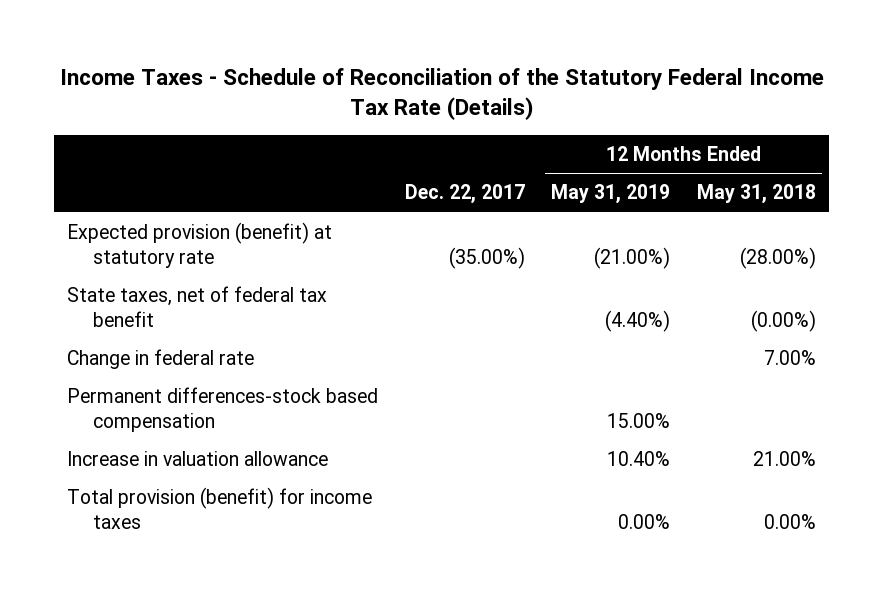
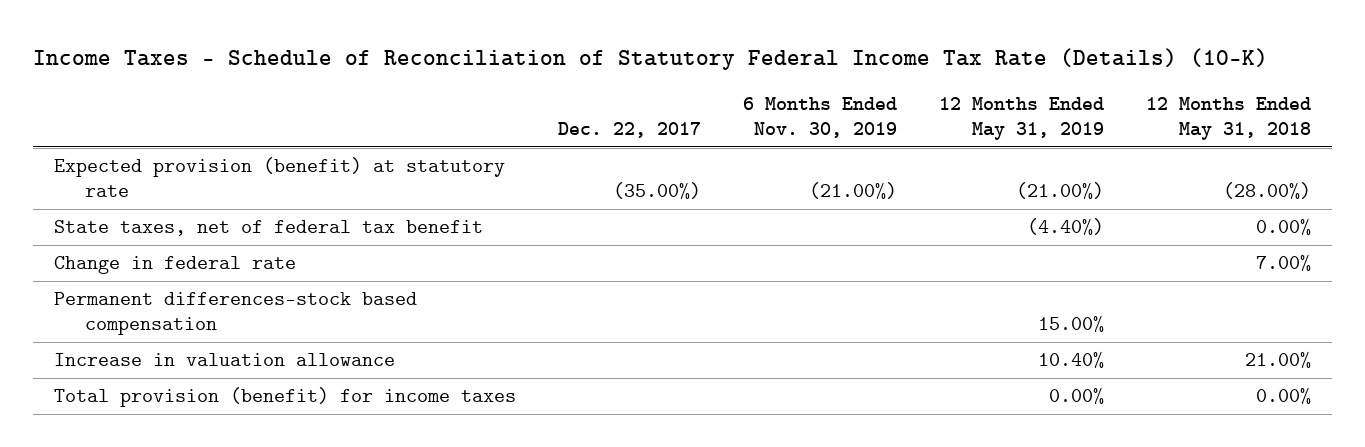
- Income Taxes - Schedule of Reconciliation of the Statutory Federal Income Tax Rate (Details)
+ Income Taxes - Schedule of Reconciliation of Statutory Federal Income Tax Rate (Details) (10-K)
- | Dec. 22, 2017 | 12 Months Ended May 31, 2019 | 12 Months Ended May 31, 2018
+ | Dec. 22, 2017 | 6 Months Ended Nov. 30, 2019 | 12 Months Ended May 31, 2019 | 12 Months Ended May 31, 2018
- State taxes, net of federal tax benefit | | (4.40%) | (0.00%)
+ State taxes, net of federal tax benefit | | | (4.40%) | 0.00%

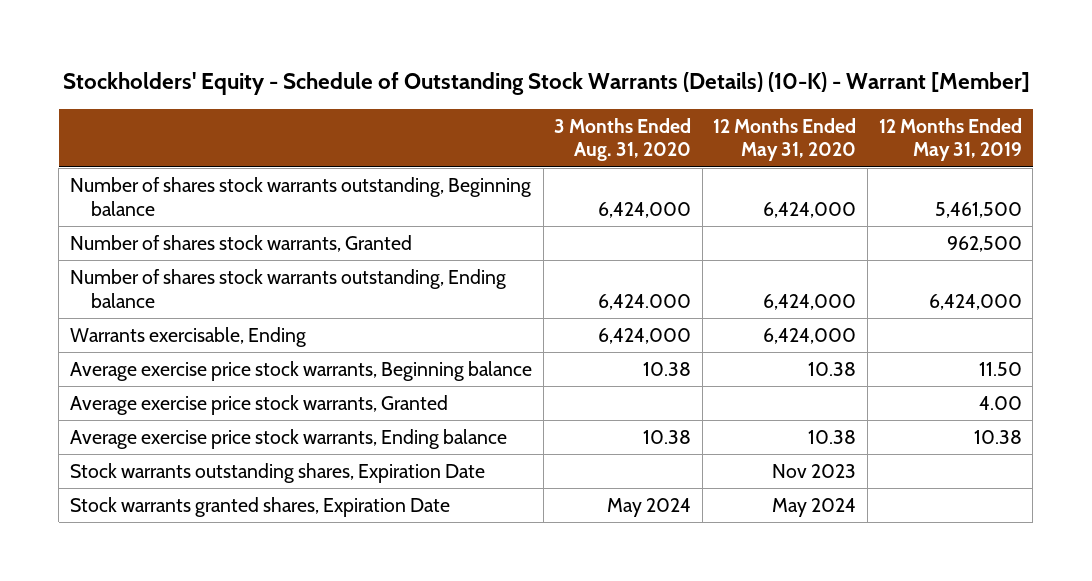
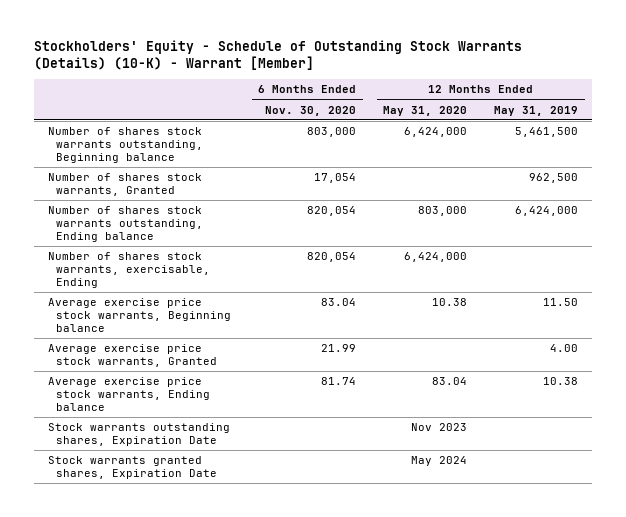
- | 3 Months Ended Aug. 31, 2020 | 12 Months Ended May 31, 2020 | 12 Months Ended May 31, 2019
+ | 6 Months Ended Nov. 30, 2020 | 12 Months Ended May 31, 2020 | 12 Months Ended May 31, 2019
- Number of shares stock warrants outstanding, Ending balance | 6,424.000 | 6,424,000 | 6,424,000
- Warrants exercisable, Ending | 6,424,000 | 6,424,000 |
+ Number of shares stock warrants outstanding, Ending balance | 820,054 | 803,000 | 6,424,000
+ Number of shares stock warrants, exercisable, Ending | 820,054 | 6,424,000 |
- Average exercise price stock warrants, Ending balance | 10.38 | 10.38 | 10.38
+ Average exercise price stock warrants, Ending balance | 81.74 | 83.04 | 10.38

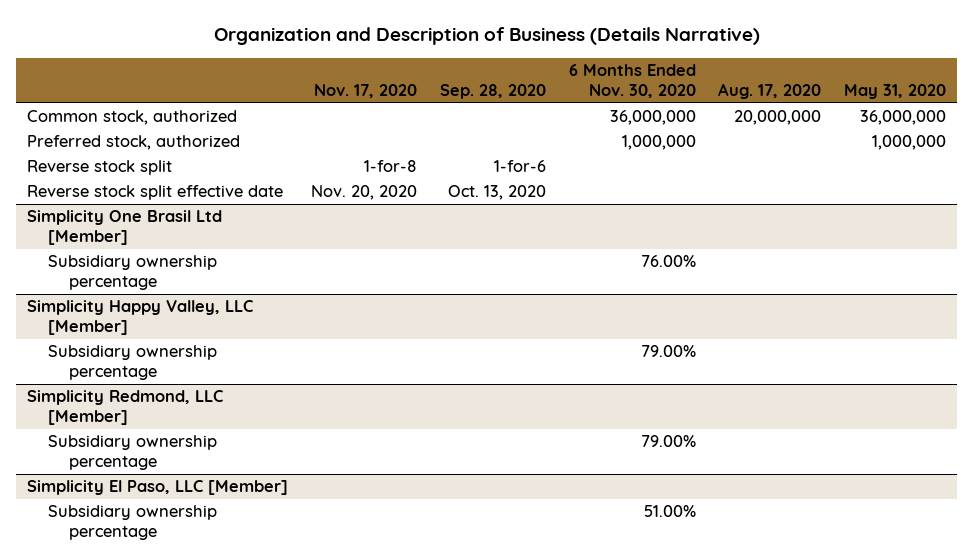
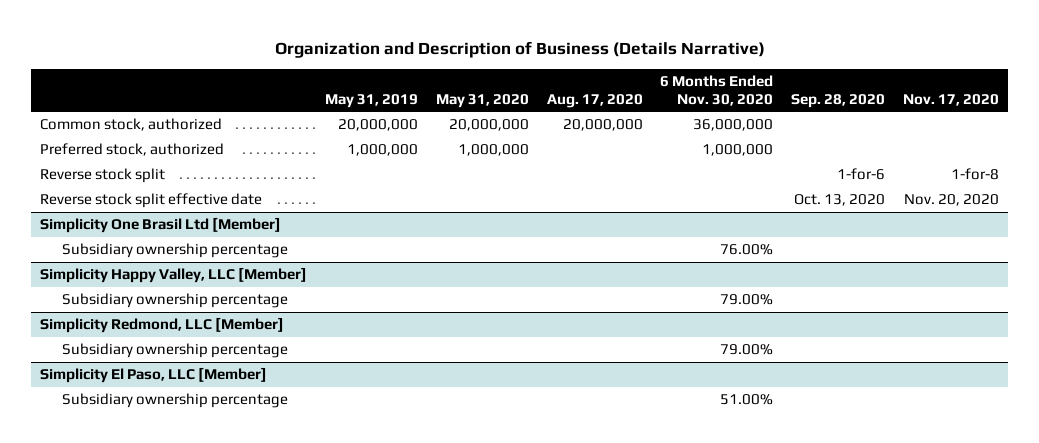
- | Nov. 17, 2020 | Sep. 28, 2020 | 6 Months Ended Nov. 30, 2020 | Aug. 17, 2020 | May 31, 2020
+ | May 31, 2019 | May 31, 2020 | Aug. 17, 2020 | 6 Months Ended Nov. 30, 2020 | Sep. 28, 2020 | Nov. 17, 2020
- Common stock, authorized | | | 36,000,000 | 20,000,000 | 36,000,000
+ Common stock, authorized | 20,000,000 | 20,000,000 | 20,000,000 | 36,000,000 | |

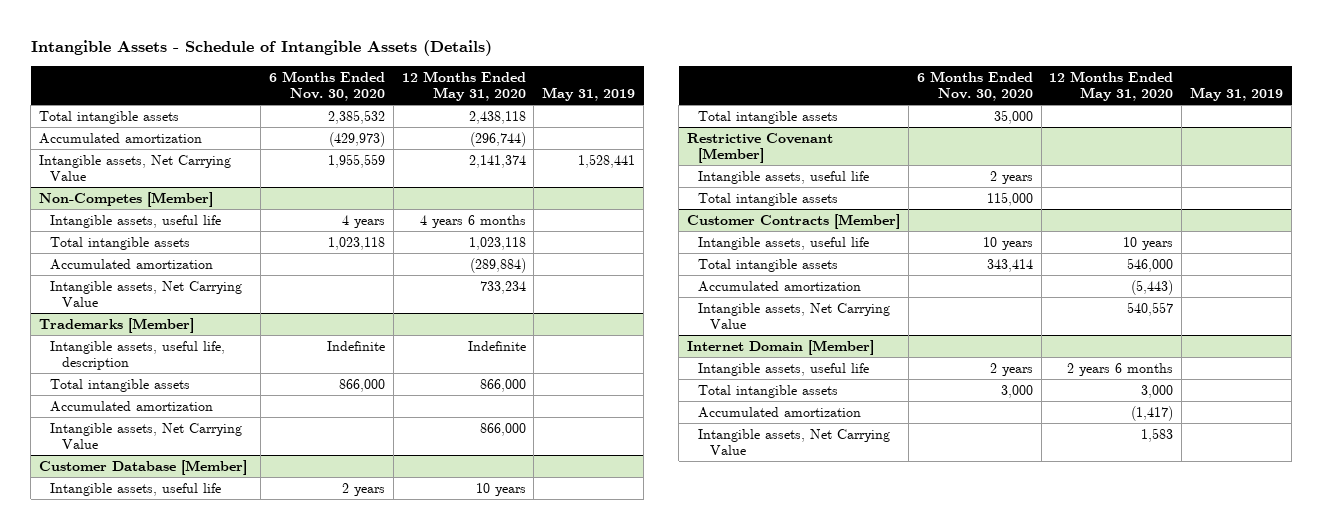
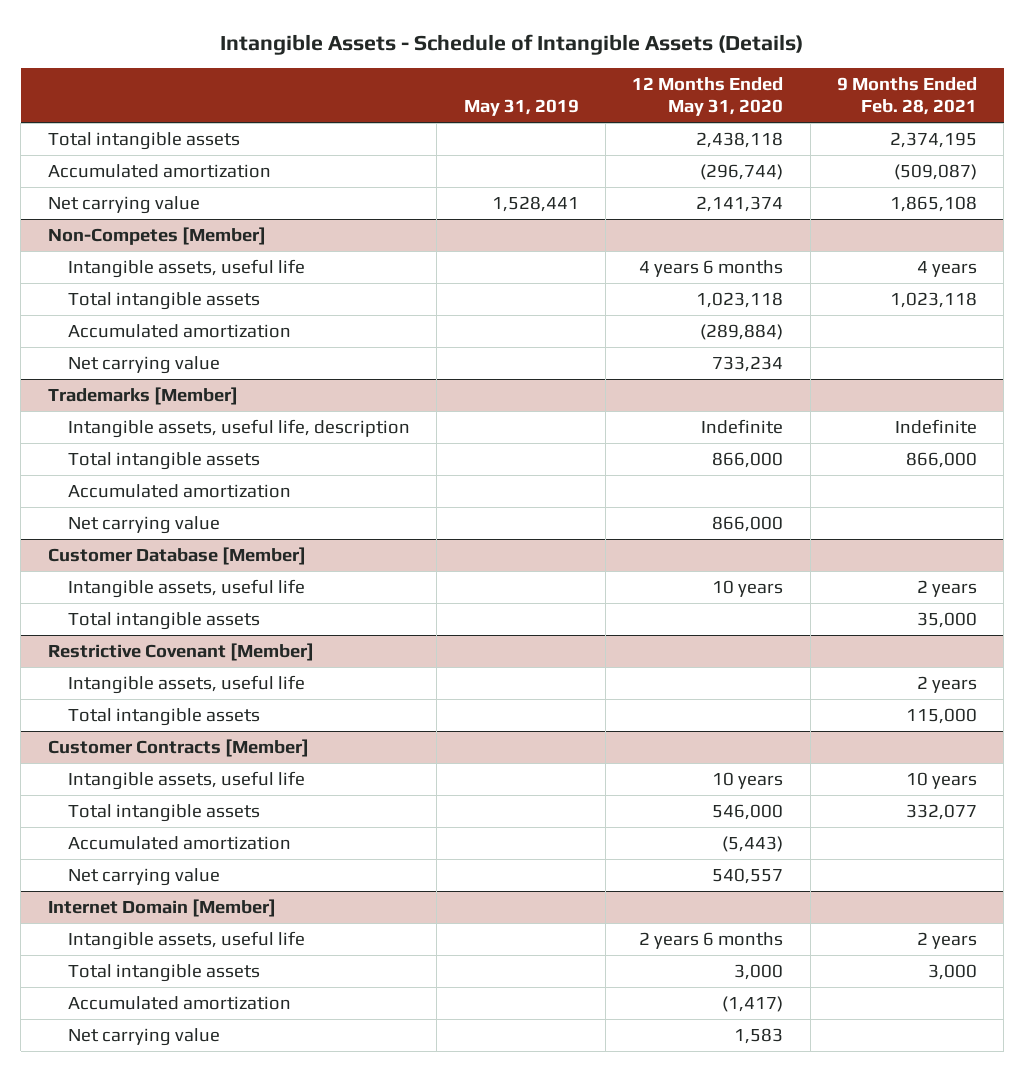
- | 6 Months Ended Nov. 30, 2020 | 12 Months Ended May 31, 2020 | May 31, 2019
+ | May 31, 2019 | 12 Months Ended May 31, 2020 | 9 Months Ended Feb. 28, 2021
- Intangible assets, Net Carrying Value | 1,955,559 | 2,141,374 | 1,528,441
+ Net carrying value | 1,528,441 | 2,141,374 | 1,865,108
@ Non-Competes [Member]
- Intangible assets, Net Carrying Value | | 733,234 |
+ Net carrying value | | 733,234 |
@ Trademarks [Member]
- Intangible assets, Net Carrying Value | | 866,000 |
+ Net carrying value | | 866,000 |
@ Customer Contracts [Member]
- Intangible assets, Net Carrying Value | | 540,557 |
+ Net carrying value | | 540,557 |
@ Internet Domain [Member]
- Intangible assets, Net Carrying Value | | 1,583 |
+ Net carrying value | | 1,583 |

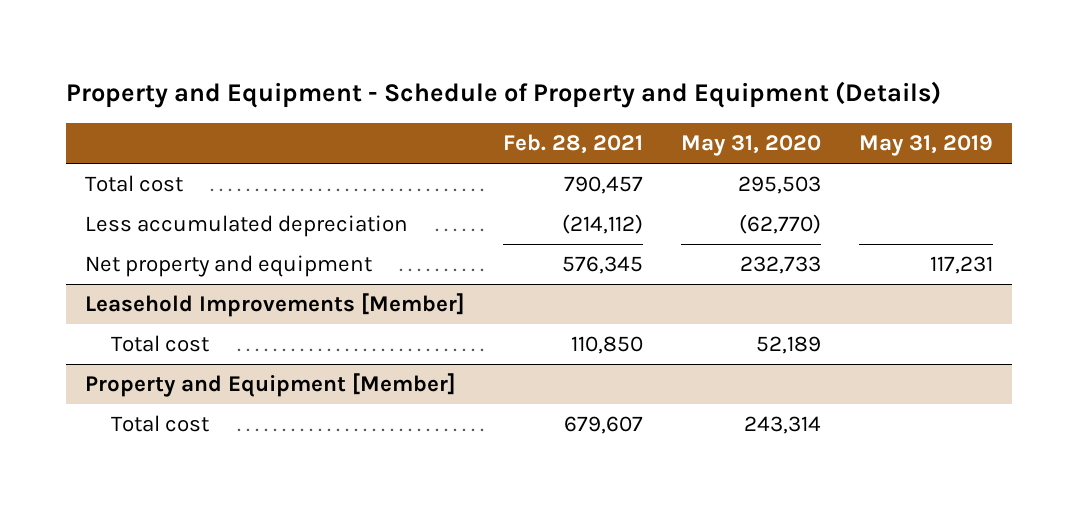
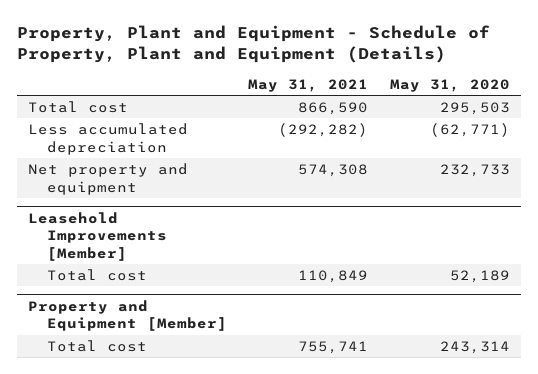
- Property and Equipment - Schedule of Property and Equipment (Details)
+ Property, Plant and Equipment - Schedule of Property, Plant and Equipment (Details)
- | Feb. 28, 2021 | May 31, 2020 | May 31, 2019
+ | May 31, 2021 | May 31, 2020
- Less accumulated depreciation | (214,112) | (62,770) |
+ Less accumulated depreciation | (292,282) | (62,771)

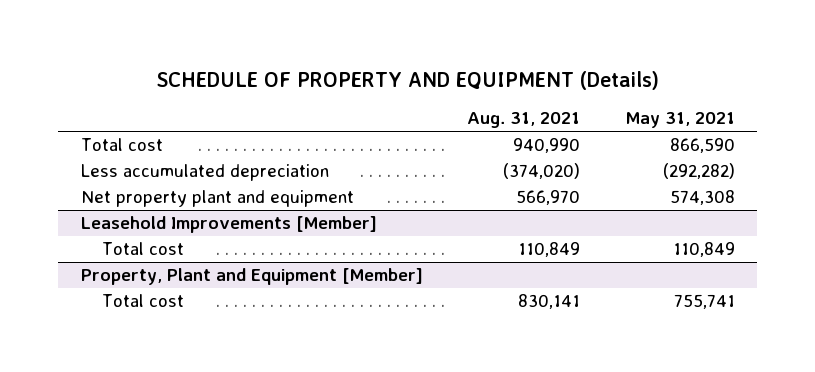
- Property, Plant and Equipment - Schedule of Property, Plant and Equipment (Details)
+ SCHEDULE OF PROPERTY AND EQUIPMENT (Details)
- | May 31, 2021 | May 31, 2020
+ | Aug. 31, 2021 | May 31, 2021
- Net property and equipment | 574,308 | 232,733
+ Net property plant and equipment | 566,970 | 574,308
- Property and Equipment [Member]
+ Property, Plant and Equipment [Member]

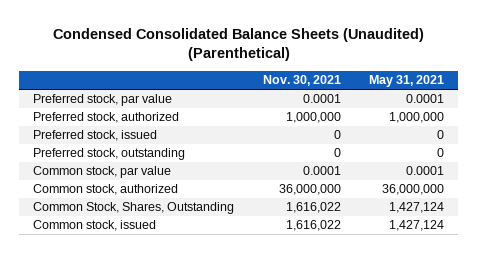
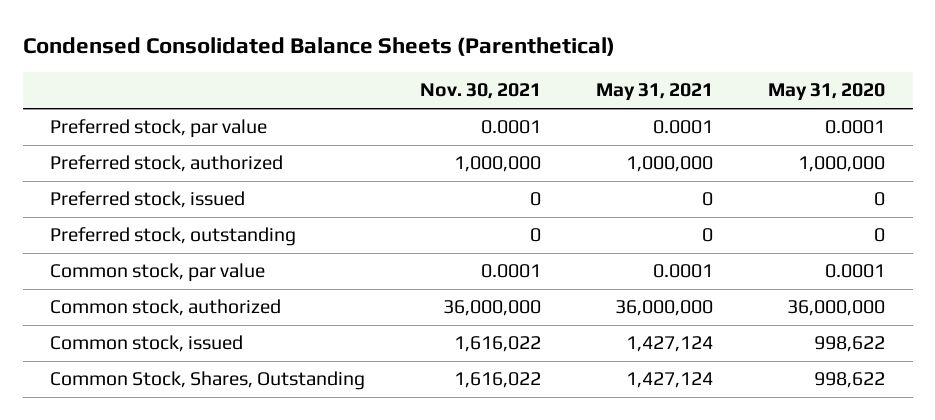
- Condensed Consolidated Balance Sheets (Unaudited) (Parenthetical)
+ Condensed Consolidated Balance Sheets (Parenthetical)
- | Nov. 30, 2021 | May 31, 2021
+ | Nov. 30, 2021 | May 31, 2021 | May 31, 2020
moved down: Common Stock, Shares, Outstanding | 1,616,022 | 1,427,124 | 998,622

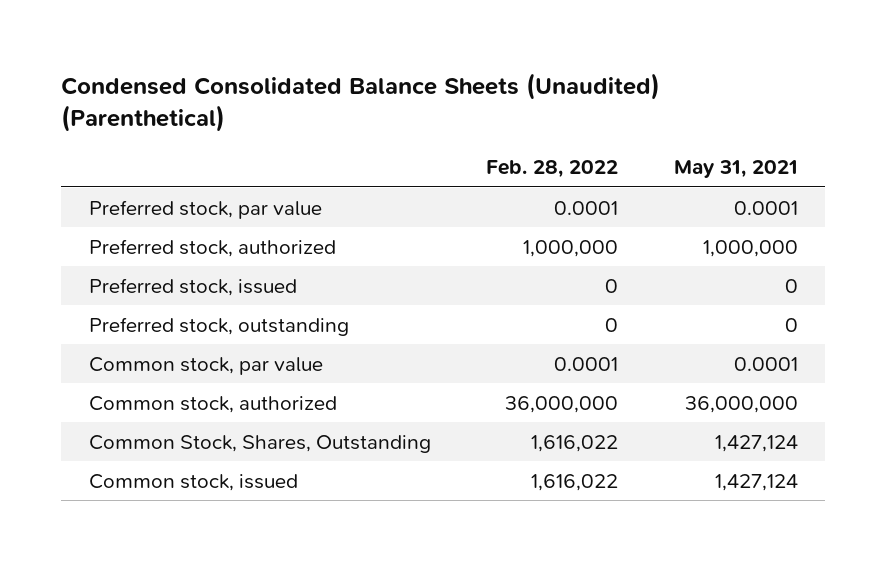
- Condensed Consolidated Balance Sheets (Parenthetical)
+ Condensed Consolidated Balance Sheets (Unaudited) (Parenthetical)
- | Nov. 30, 2021 | May 31, 2021 | May 31, 2020
+ | Feb. 28, 2022 | May 31, 2021
moved down: Common stock, issued | 1,616,022 | 1,427,124

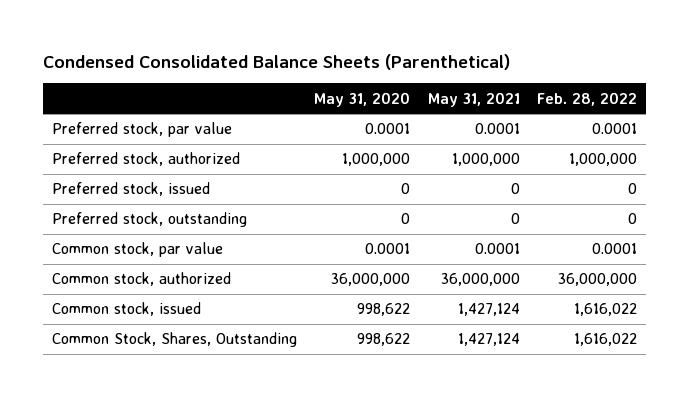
- Condensed Consolidated Balance Sheets (Unaudited) (Parenthetical)
+ Condensed Consolidated Balance Sheets (Parenthetical)
- | Feb. 28, 2022 | May 31, 2021
+ | May 31, 2020 | May 31, 2021 | Feb. 28, 2022
moved down: Common Stock, Shares, Outstanding | 998,622 | 1,427,124 | 1,616,022

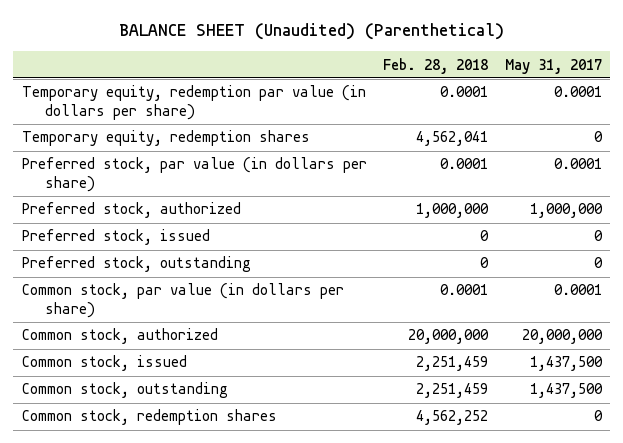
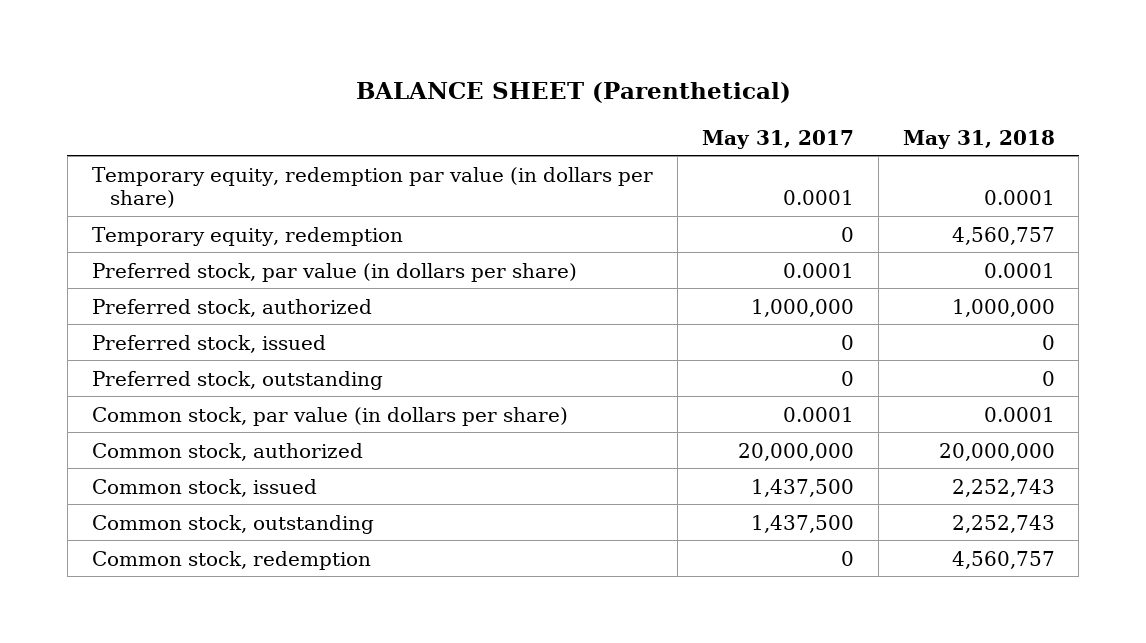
- BALANCE SHEET (Unaudited) (Parenthetical)
+ BALANCE SHEET (Parenthetical)
- | Feb. 28, 2018 | May 31, 2017
+ | May 31, 2017 | May 31, 2018
- Temporary equity, redemption shares | 4,562,041 | 0
+ Temporary equity, redemption | 0 | 4,560,757
- Common stock, redemption shares | 4,562,252 | 0
+ Common stock, redemption | 0 | 4,560,757

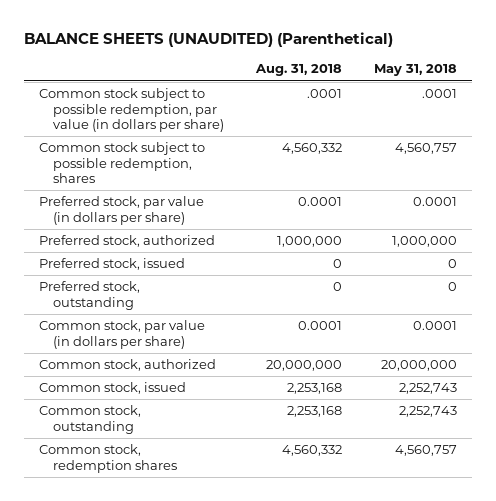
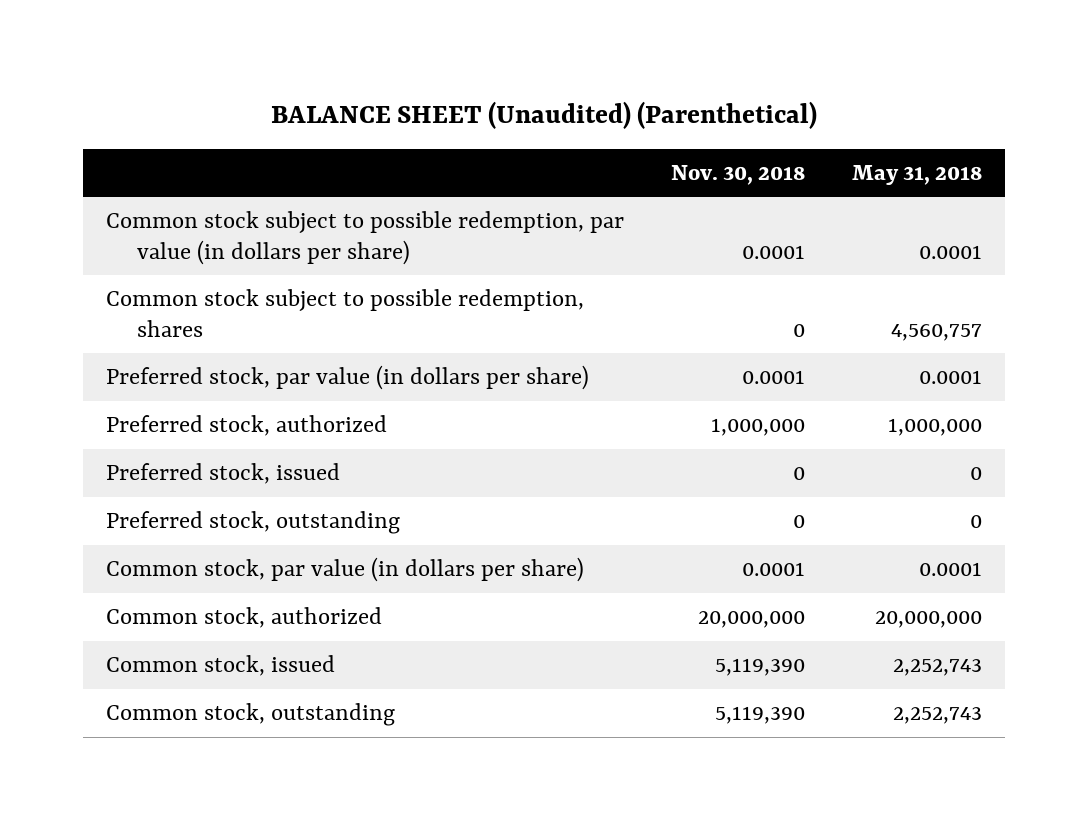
- BALANCE SHEETS (UNAUDITED) (Parenthetical)
+ BALANCE SHEET (Unaudited) (Parenthetical)
- | Aug. 31, 2018 | May 31, 2018
+ | Nov. 30, 2018 | May 31, 2018
- Common stock subject to possible redemption, par value (in dollars per share) | .0001 | .0001
+ Common stock subject to possible redemption, par value (in dollars per share) | 0.0001 | 0.0001
- Common stock, redemption shares | 4,560,332 | 4,560,757

